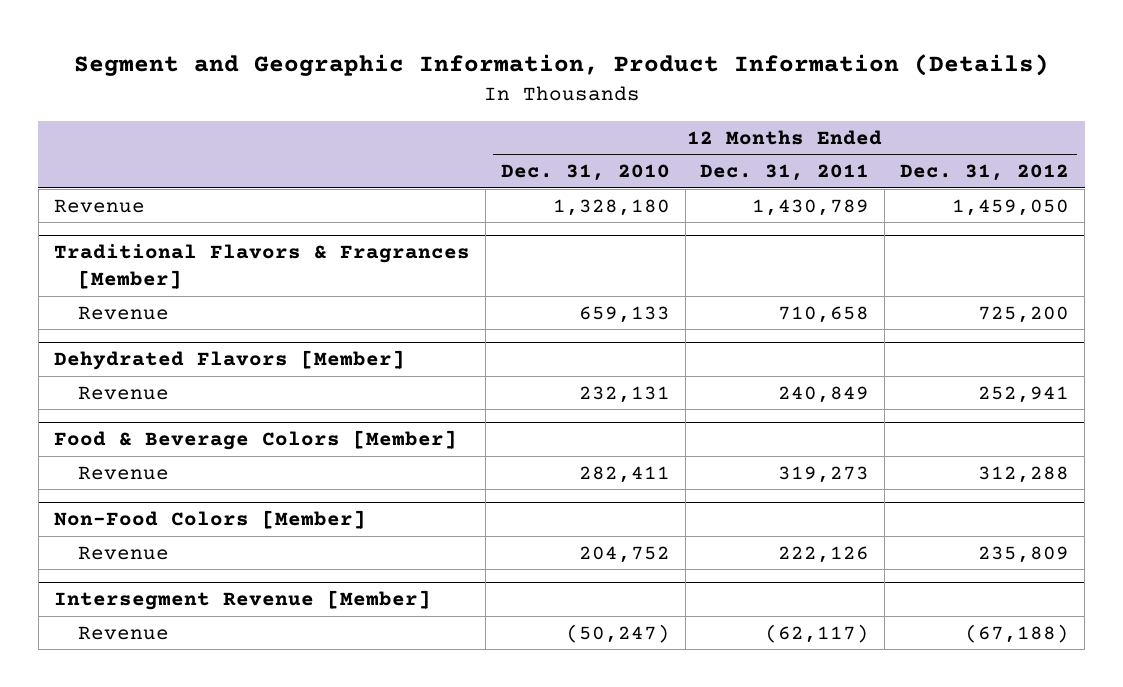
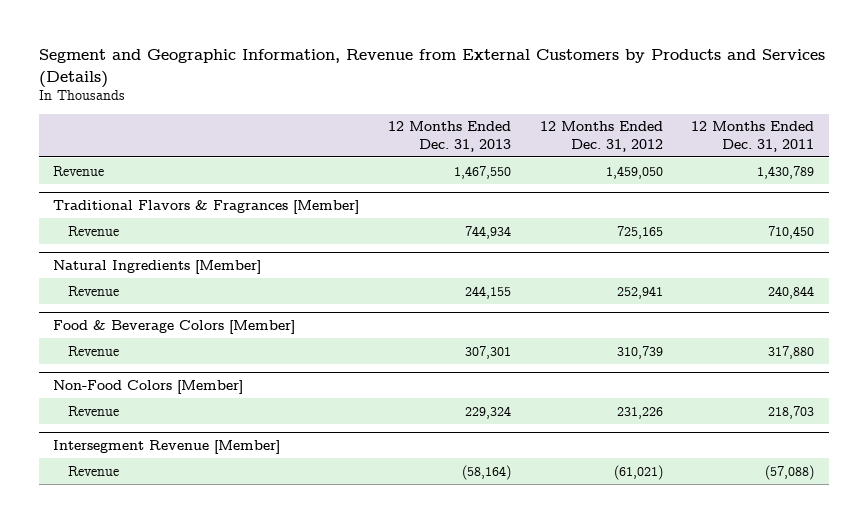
- Segment and Geographic Information, Product Information (Details)
+ Segment and Geographic Information, Revenue from External Customers by Products and Services (Details)
- | 12 Months Ended Dec. 31, 2010 | 12 Months Ended Dec. 31, 2011 | 12 Months Ended Dec. 31, 2012
+ | 12 Months Ended Dec. 31, 2013 | 12 Months Ended Dec. 31, 2012 | 12 Months Ended Dec. 31, 2011
@ Traditional Flavors & Fragrances [Member]
- Revenue | 659,133 | 710,658 | 725,200
- Dehydrated Flavors [Member]
- Revenue | 232,131 | 240,849 | 252,941
@ Traditional Flavors & Fragrances [Member]
+ Revenue | 744,934 | 725,165 | 710,450
+ Natural Ingredients [Member]
+ Revenue | 244,155 | 252,941 | 240,844
@ Food & Beverage Colors [Member]
- Revenue | 282,411 | 319,273 | 312,288
+ Revenue | 307,301 | 310,739 | 317,880
@ Non-Food Colors [Member]
- Revenue | 204,752 | 222,126 | 235,809
+ Revenue | 229,324 | 231,226 | 218,703
@ Intersegment Revenue [Member]
- Revenue | (50,247) | (62,117) | (67,188)
+ Revenue | (58,164) | (61,021) | (57,088)

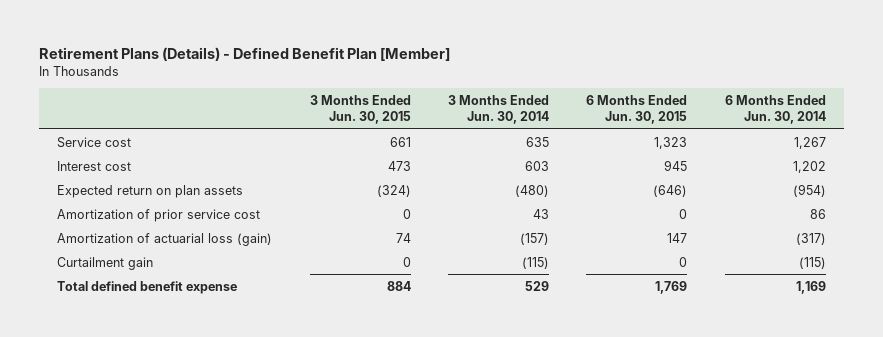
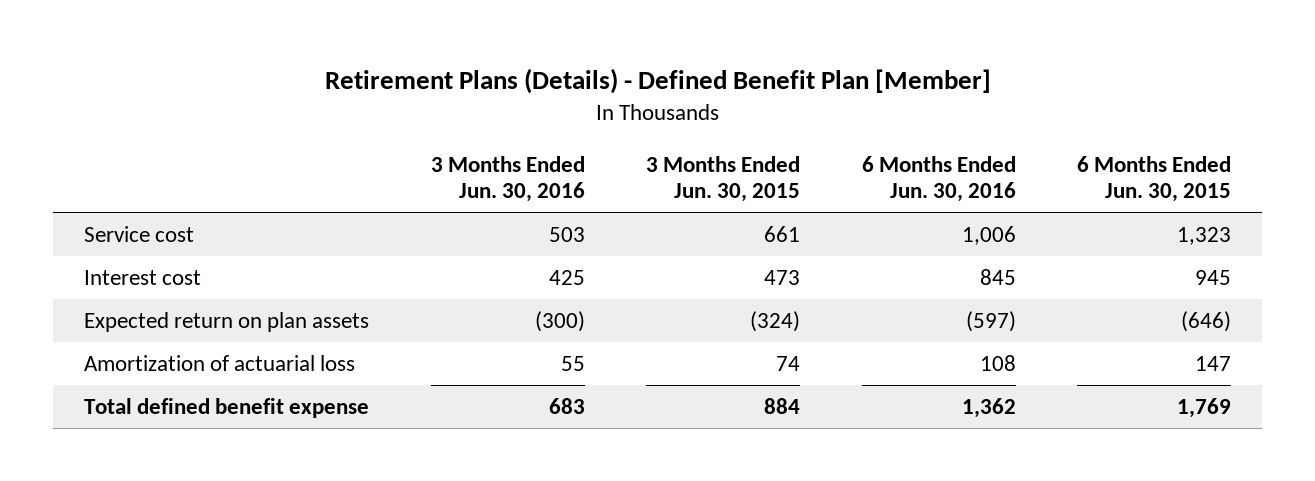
- | 3 Months Ended Jun. 30, 2015 | 3 Months Ended Jun. 30, 2014 | 6 Months Ended Jun. 30, 2015 | 6 Months Ended Jun. 30, 2014
+ | 3 Months Ended Jun. 30, 2016 | 3 Months Ended Jun. 30, 2015 | 6 Months Ended Jun. 30, 2016 | 6 Months Ended Jun. 30, 2015
- Amortization of prior service cost | 0 | 43 | 0 | 86
- Amortization of actuarial loss (gain) | 74 | (157) | 147 | (317)
- Curtailment gain | 0 | (115) | 0 | (115)
+ Amortization of actuarial loss | 55 | 74 | 108 | 147

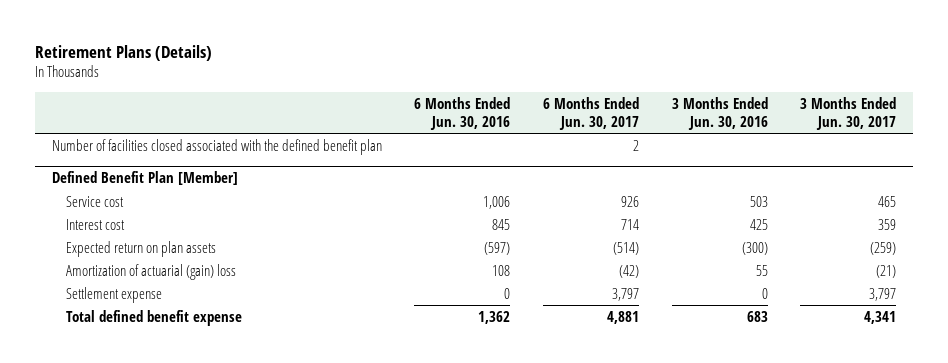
- Retirement Plans (Details) - Defined Benefit Plan [Member]
+ Retirement Plans (Details)
- | 3 Months Ended Jun. 30, 2016 | 3 Months Ended Jun. 30, 2015 | 6 Months Ended Jun. 30, 2016 | 6 Months Ended Jun. 30, 2015
+ | 6 Months Ended Jun. 30, 2016 | 6 Months Ended Jun. 30, 2017 | 3 Months Ended Jun. 30, 2016 | 3 Months Ended Jun. 30, 2017
+ Number of facilities closed associated with the defined benefit plan | | 2 | |
+ Defined Benefit Plan [Member]
- Amortization of actuarial loss | 55 | 74 | 108 | 147
+ Amortization of actuarial (gain) loss | 108 | (42) | 55 | (21)
+ Settlement expense | 0 | 3,797 | 0 | 3,797

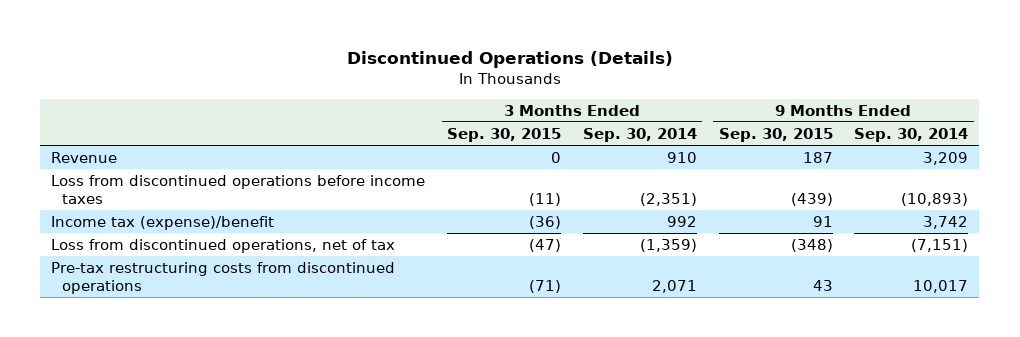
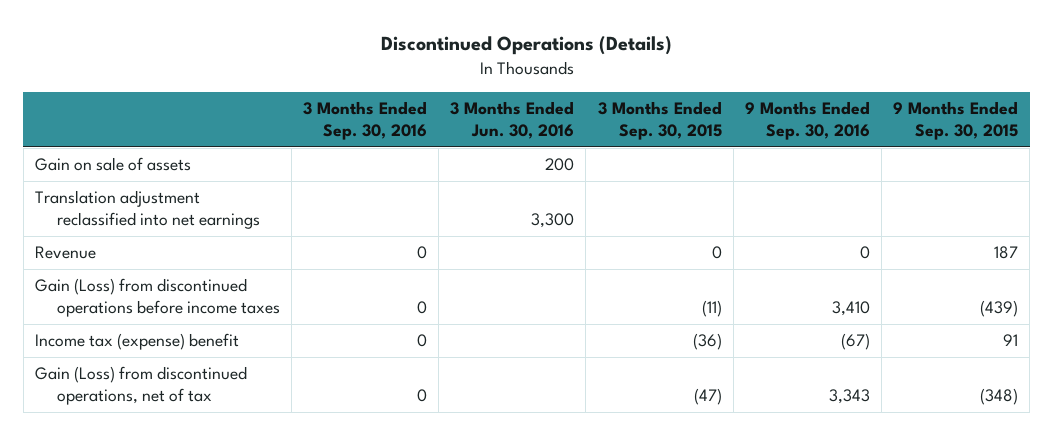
- | 3 Months Ended Sep. 30, 2015 | 3 Months Ended Sep. 30, 2014 | 9 Months Ended Sep. 30, 2015 | 9 Months Ended Sep. 30, 2014
+ | 3 Months Ended Sep. 30, 2016 | 3 Months Ended Jun. 30, 2016 | 3 Months Ended Sep. 30, 2015 | 9 Months Ended Sep. 30, 2016 | 9 Months Ended Sep. 30, 2015
+ Gain on sale of assets | | 200 | | |
+ Translation adjustment reclassified into net earnings | | 3,300 | | |
- Loss from discontinued operations before income taxes | (11) | (2,351) | (439) | (10,893)
- Income tax (expense)/benefit | (36) | 992 | 91 | 3,742
- Loss from discontinued operations, net of tax | (47) | (1,359) | (348) | (7,151)
- Pre-tax restructuring costs from discontinued operations | (71) | 2,071 | 43 | 10,017
+ Gain (Loss) from discontinued operations before income taxes | 0 | | (11) | 3,410 | (439)
+ Income tax (expense) benefit | 0 | | (36) | (67) | 91
+ Gain (Loss) from discontinued operations, net of tax | 0 | | (47) | 3,343 | (348)

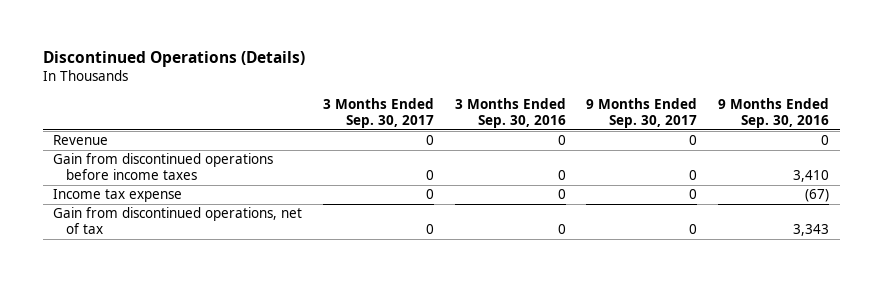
- | 3 Months Ended Sep. 30, 2016 | 3 Months Ended Jun. 30, 2016 | 3 Months Ended Sep. 30, 2015 | 9 Months Ended Sep. 30, 2016 | 9 Months Ended Sep. 30, 2015
+ | 3 Months Ended Sep. 30, 2017 | 3 Months Ended Sep. 30, 2016 | 9 Months Ended Sep. 30, 2017 | 9 Months Ended Sep. 30, 2016
- Gain on sale of assets | | 200 | | |
- Translation adjustment reclassified into net earnings | | 3,300 | | |
- Gain (Loss) from discontinued operations before income taxes | 0 | | (11) | 3,410 | (439)
- Income tax (expense) benefit | 0 | | (36) | (67) | 91
- Gain (Loss) from discontinued operations, net of tax | 0 | | (47) | 3,343 | (348)
+ Gain from discontinued operations before income taxes | 0 | 0 | 0 | 3,410
+ Income tax expense | 0 | 0 | 0 | (67)
+ Gain from discontinued operations, net of tax | 0 | 0 | 0 | 3,343

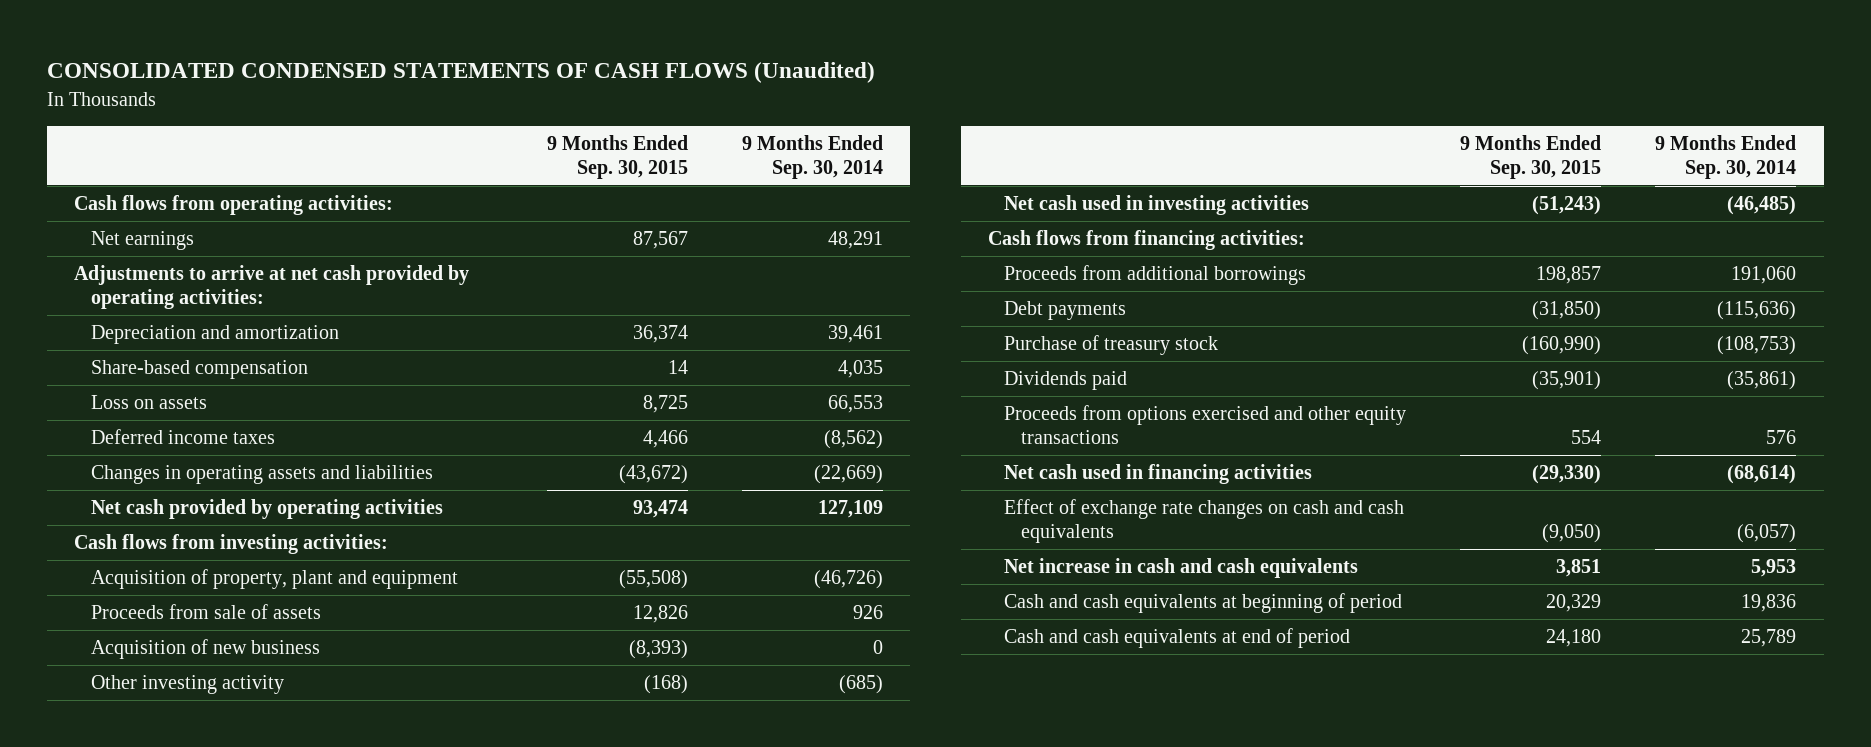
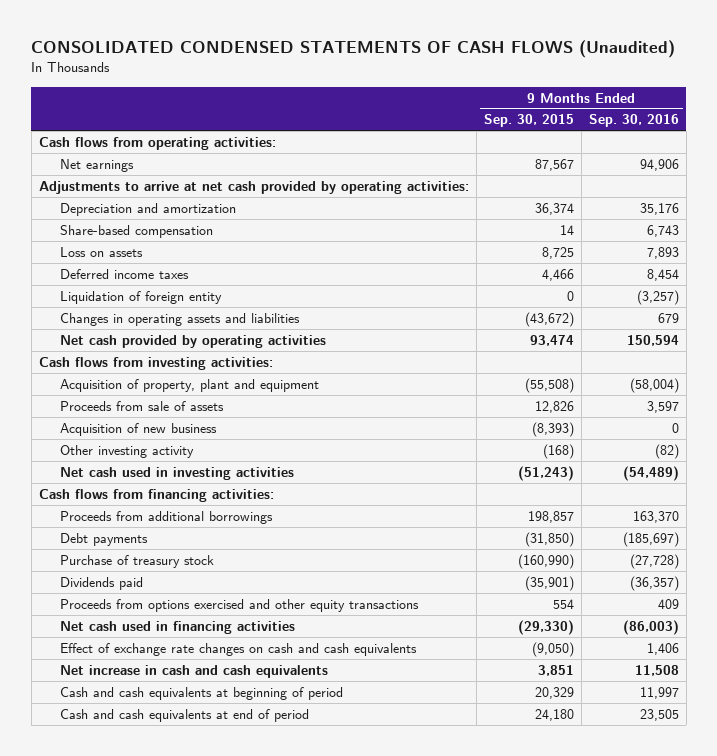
- | 9 Months Ended Sep. 30, 2015 | 9 Months Ended Sep. 30, 2014
+ | 9 Months Ended Sep. 30, 2015 | 9 Months Ended Sep. 30, 2016
+ Liquidation of foreign entity | 0 | (3,257)

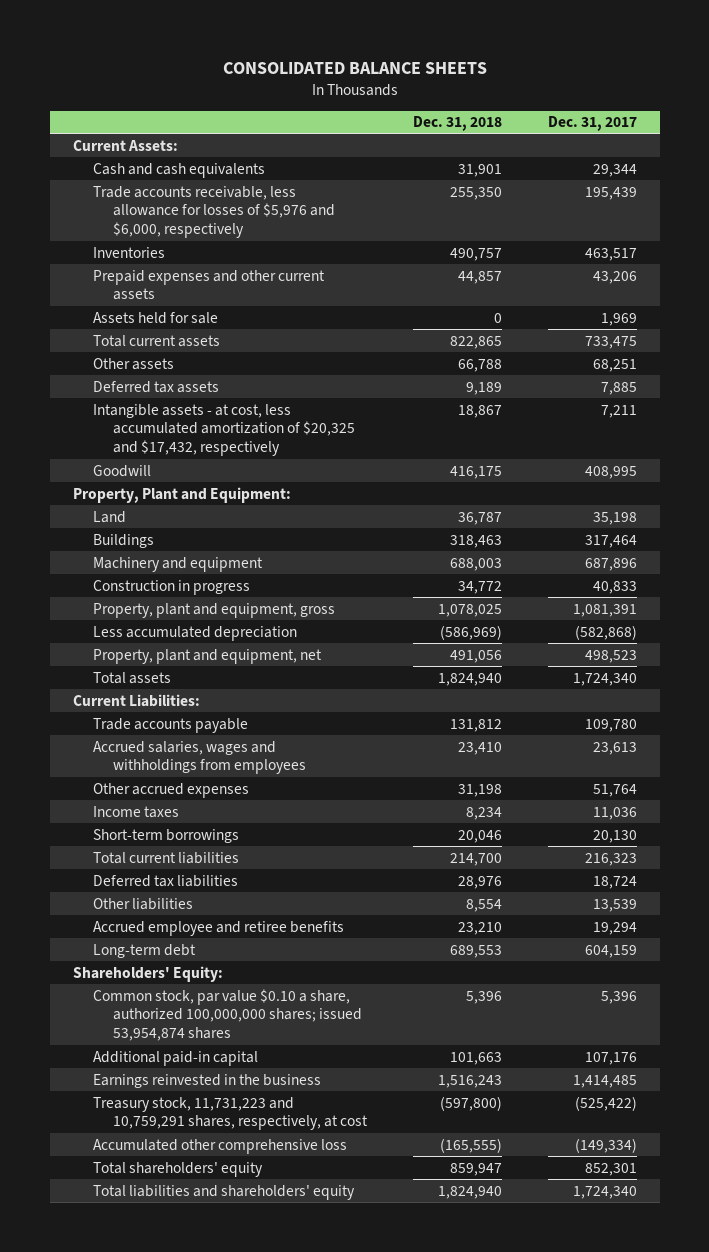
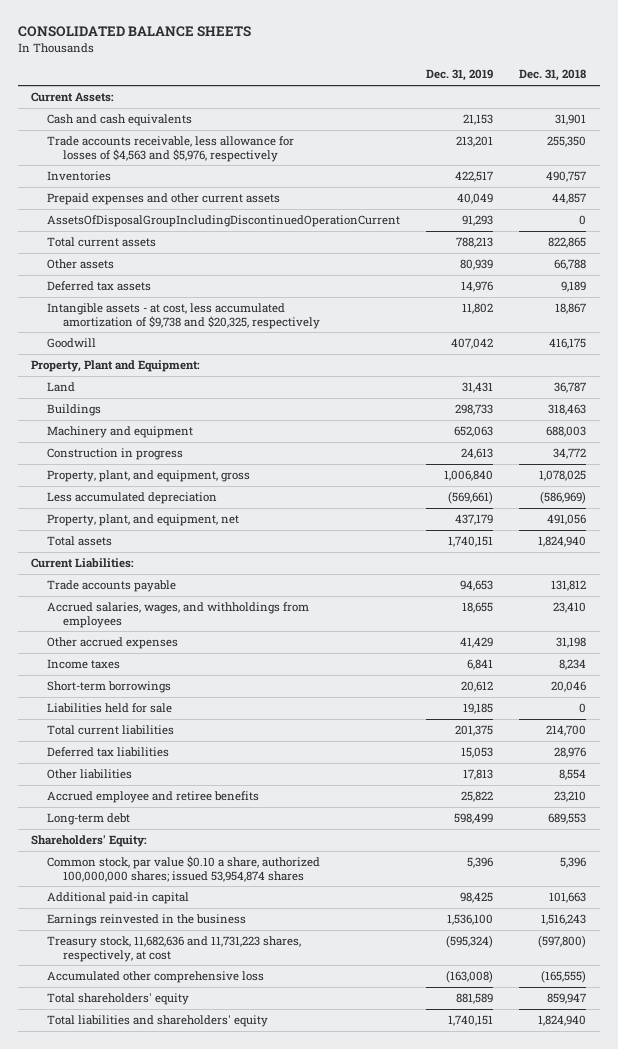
- | Dec. 31, 2018 | Dec. 31, 2017
+ | Dec. 31, 2019 | Dec. 31, 2018
- Trade accounts receivable, less allowance for losses of $5,976 and $6,000, respectively | 255,350 | 195,439
+ Trade accounts receivable, less allowance for losses of $4,563 and $5,976, respectively | 213,201 | 255,350
- Assets held for sale | 0 | 1,969
+ AssetsOfDisposalGroupIncludingDiscontinuedOperationCurrent | 91,293 | 0
- Intangible assets - at cost, less accumulated amortization of $20,325 and $17,432, respectively | 18,867 | 7,211
+ Intangible assets - at cost, less accumulated amortization of $9,738 and $20,325, respectively | 11,802 | 18,867
- Property, plant and equipment, gross | 1,078,025 | 1,081,391
+ Property, plant, and equipment, gross | 1,006,840 | 1,078,025
- Property, plant and equipment, net | 491,056 | 498,523
+ Property, plant, and equipment, net | 437,179 | 491,056
- Accrued salaries, wages and withholdings from employees | 23,410 | 23,613
+ Accrued salaries, wages, and withholdings from employees | 18,655 | 23,410
+ Liabilities held for sale | 19,185 | 0
- Treasury stock, 11,731,223 and 10,759,291 shares, respectively, at cost | (597,800) | (525,422)
+ Treasury stock, 11,682,636 and 11,731,223 shares, respectively, at cost | (595,324) | (597,800)

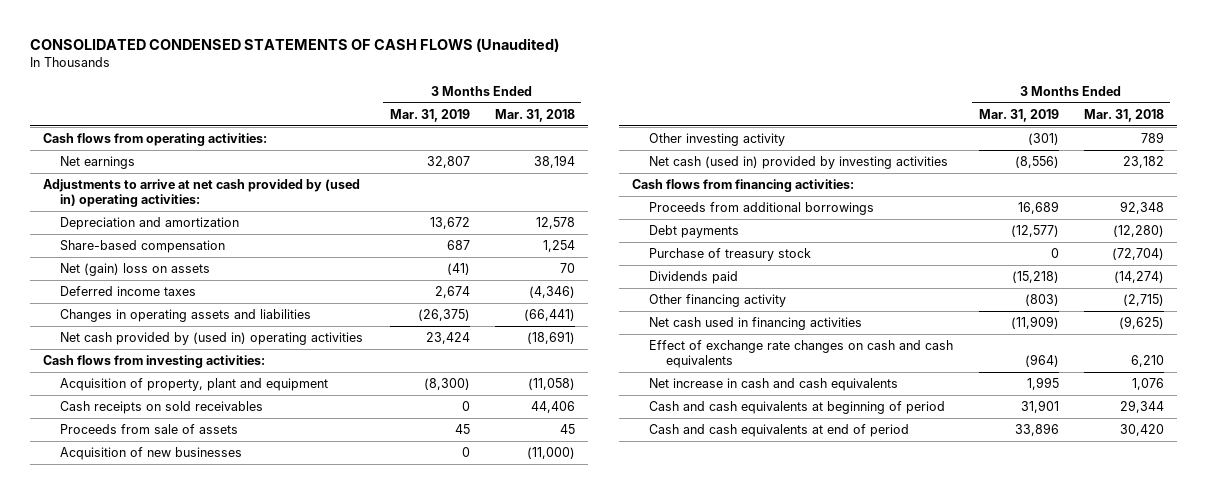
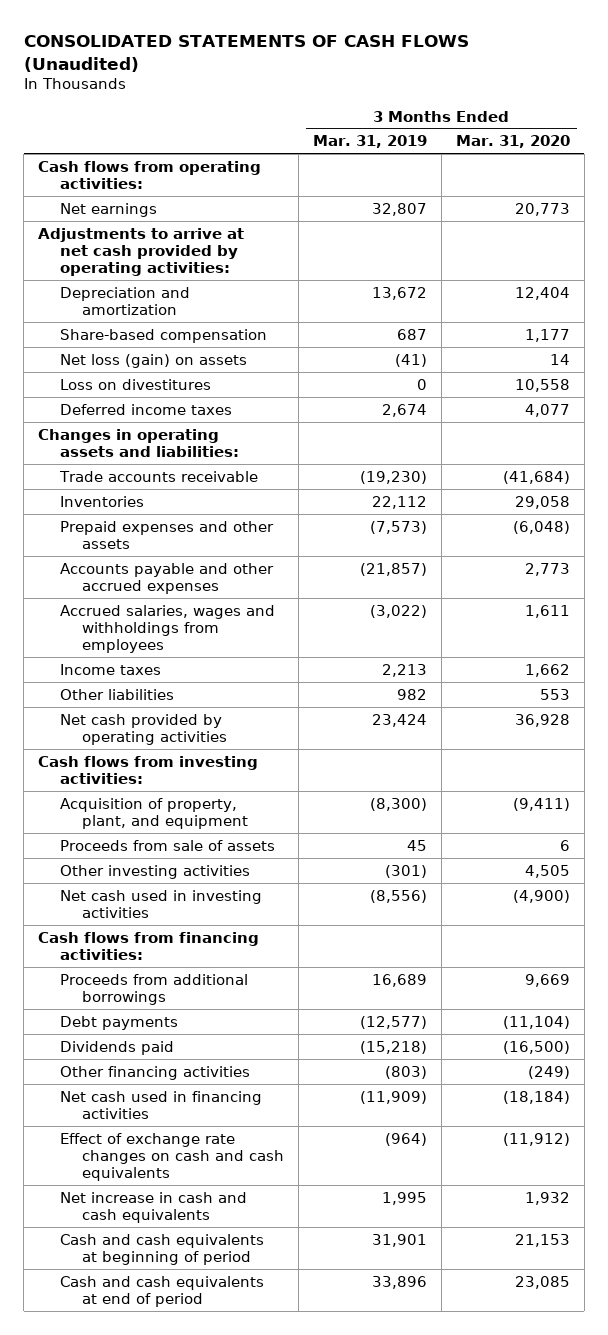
- CONSOLIDATED CONDENSED STATEMENTS OF CASH FLOWS (Unaudited)
+ CONSOLIDATED STATEMENTS OF CASH FLOWS (Unaudited)
- | 3 Months Ended Mar. 31, 2019 | 3 Months Ended Mar. 31, 2018
+ | 3 Months Ended Mar. 31, 2019 | 3 Months Ended Mar. 31, 2020
- Adjustments to arrive at net cash provided by (used in) operating activities:
+ Adjustments to arrive at net cash provided by operating activities:
- Net (gain) loss on assets | (41) | 70
+ Net loss (gain) on assets | (41) | 14
+ Loss on divestitures | 0 | 10,558
- Changes in operating assets and liabilities | (26,375) | (66,441)
- Net cash provided by (used in) operating activities | 23,424 | (18,691)
+ Changes in operating assets and liabilities:
+ Trade accounts receivable | (19,230) | (41,684)
+ Inventories | 22,112 | 29,058
+ Prepaid expenses and other assets | (7,573) | (6,048)
+ Accounts payable and other accrued expenses | (21,857) | 2,773
+ Accrued salaries, wages and withholdings from employees | (3,022) | 1,611
+ Income taxes | 2,213 | 1,662
+ Other liabilities | 982 | 553
+ Net cash provided by operating activities | 23,424 | 36,928
- Acquisition of property, plant and equipment | (8,300) | (11,058)
- Cash receipts on sold receivables | 0 | 44,406
+ Acquisition of property, plant, and equipment | (8,300) | (9,411)
- Acquisition of new businesses | 0 | (11,000)
- Other investing activity | (301) | 789
- Net cash (used in) provided by investing activities | (8,556) | 23,182
+ Other investing activities | (301) | 4,505
+ Net cash used in investing activities | (8,556) | (4,900)
- Purchase of treasury stock | 0 | (72,704)
- Other financing activity | (803) | (2,715)
+ Other financing activities | (803) | (249)

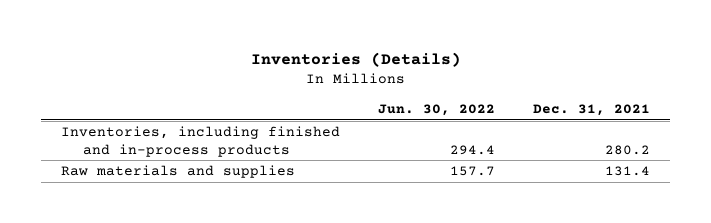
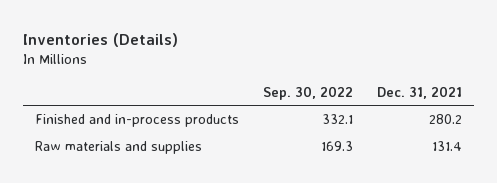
- | Jun. 30, 2022 | Dec. 31, 2021
+ | Sep. 30, 2022 | Dec. 31, 2021
- Inventories, including finished and in-process products | 294.4 | 280.2
+ Finished and in-process products | 332.1 | 280.2

